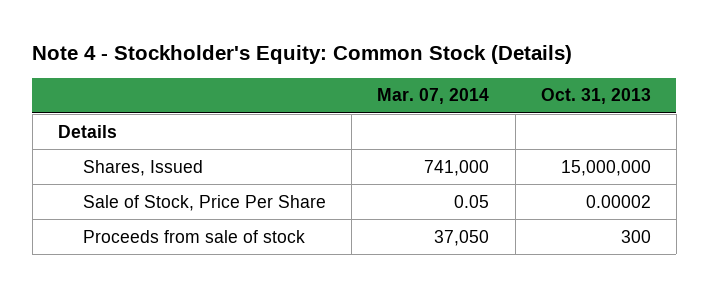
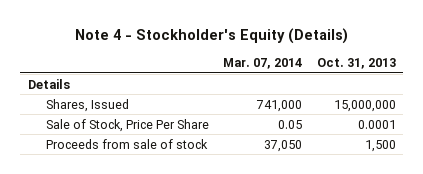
- Note 4 - Stockholder's Equity: Common Stock (Details)
+ Note 4 - Stockholder's Equity (Details)
- Sale of Stock, Price Per Share | 0.05 | 0.00002
- Proceeds from sale of stock | 37,050 | 300
+ Sale of Stock, Price Per Share | 0.05 | 0.0001
+ Proceeds from sale of stock | 37,050 | 1,500

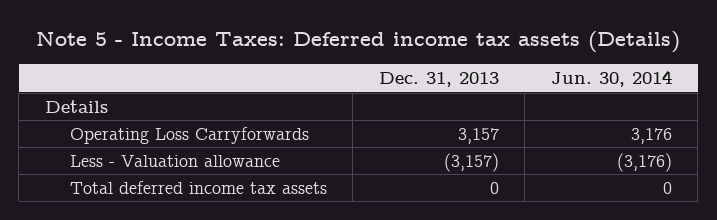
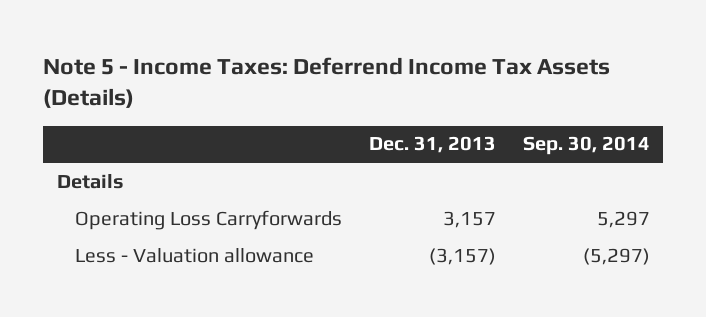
- Note 5 - Income Taxes: Deferred income tax assets (Details)
+ Note 5 - Income Taxes: Deferrend Income Tax Assets (Details)
- | Dec. 31, 2013 | Jun. 30, 2014
+ | Dec. 31, 2013 | Sep. 30, 2014
- Total deferred income tax assets | 0 | 0

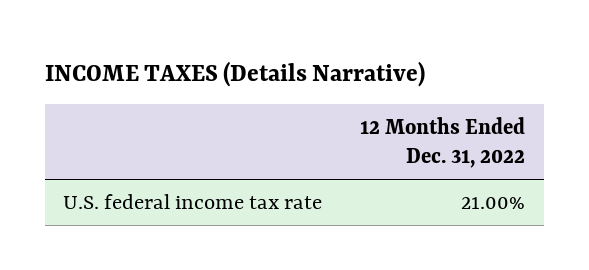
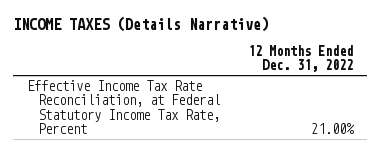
- U.S. federal income tax rate | 21.00%
+ Effective Income Tax Rate Reconciliation, at Federal Statutory Income Tax Rate, Percent | 21.00%

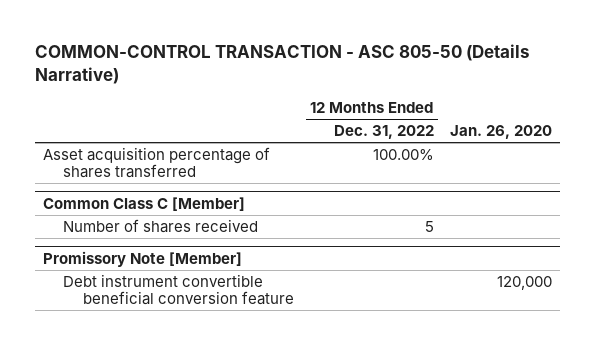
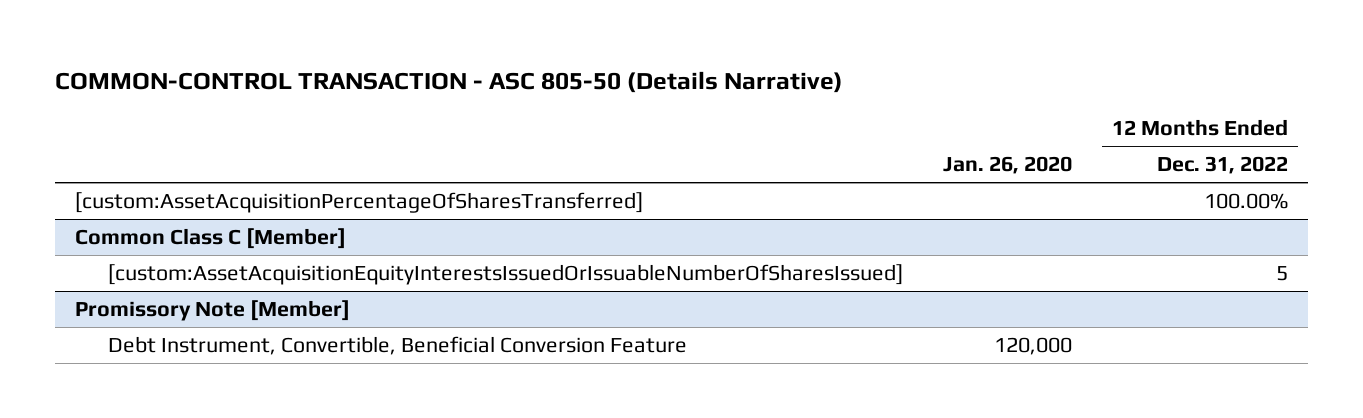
- | 12 Months Ended Dec. 31, 2022 | Jan. 26, 2020
+ | Jan. 26, 2020 | 12 Months Ended Dec. 31, 2022
- Asset acquisition percentage of shares transferred | 100.00% |
+ [custom:AssetAcquisitionPercentageOfSharesTransferred] | | 100.00%
@ Common Class C [Member]
- Number of shares received | 5 |
+ [custom:AssetAcquisitionEquityInterestsIssuedOrIssuableNumberOfSharesIssued] | | 5
@ Promissory Note [Member]
- Debt instrument convertible beneficial conversion feature | | 120,000
+ Debt Instrument, Convertible, Beneficial Conversion Feature | 120,000 |

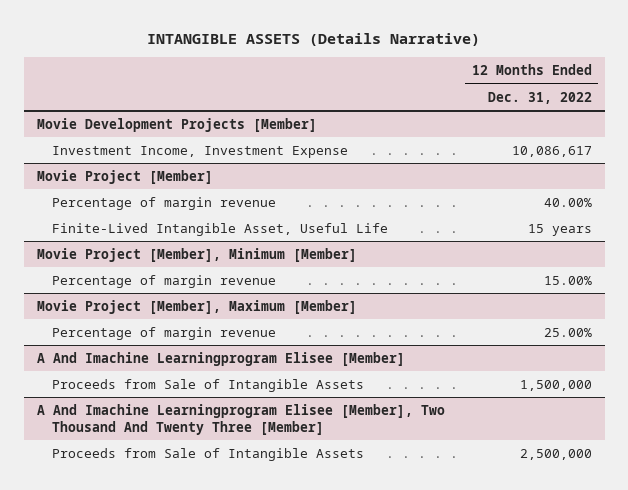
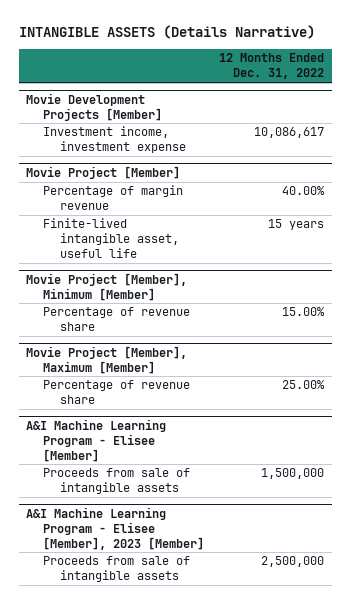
@ Movie Development Projects [Member]
- Investment Income, Investment Expense | 10,086,617
+ Investment income, investment expense | 10,086,617
@ Movie Project [Member]
- Finite-Lived Intangible Asset, Useful Life | 15 years
+ Finite-lived intangible asset, useful life | 15 years
@ Movie Project [Member], Minimum [Member]
- Percentage of margin revenue | 15.00%
+ Percentage of revenue share | 15.00%
@ Movie Project [Member], Maximum [Member]
- Percentage of margin revenue | 25.00%
- A And Imachine Learningprogram Elisee [Member]
- Proceeds from Sale of Intangible Assets | 1,500,000
- A And Imachine Learningprogram Elisee [Member], Two Thousand And Twenty Three [Member]
- Proceeds from Sale of Intangible Assets | 2,500,000
@ Movie Project [Member], Maximum [Member]
+ Percentage of revenue share | 25.00%
+ A&I Machine Learning Program - Elisee [Member]
+ Proceeds from sale of intangible assets | 1,500,000
+ A&I Machine Learning Program - Elisee [Member], 2023 [Member]
+ Proceeds from sale of intangible assets | 2,500,000

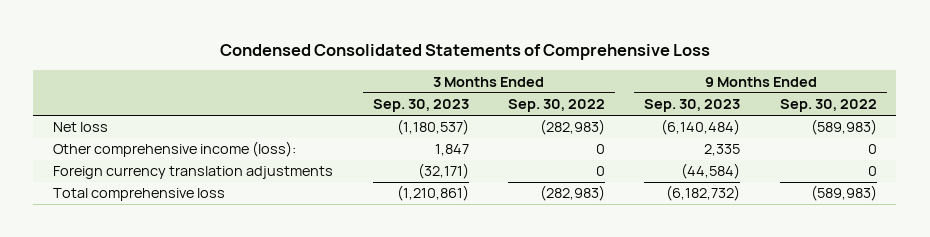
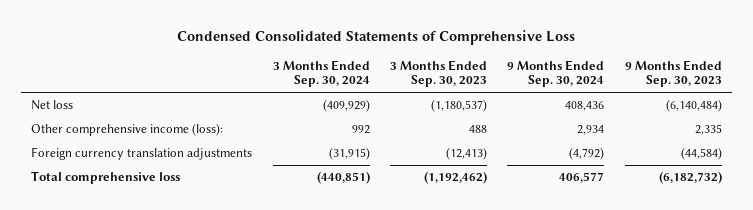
- | 3 Months Ended Sep. 30, 2023 | 3 Months Ended Sep. 30, 2022 | 9 Months Ended Sep. 30, 2023 | 9 Months Ended Sep. 30, 2022
+ | 3 Months Ended Sep. 30, 2024 | 3 Months Ended Sep. 30, 2023 | 9 Months Ended Sep. 30, 2024 | 9 Months Ended Sep. 30, 2023
- Other comprehensive income (loss): | 1,847 | 0 | 2,335 | 0
- Foreign currency translation adjustments | (32,171) | 0 | (44,584) | 0
- Total comprehensive loss | (1,210,861) | (282,983) | (6,182,732) | (589,983)
+ Other comprehensive income (loss): | 992 | 488 | 2,934 | 2,335
+ Foreign currency translation adjustments | (31,915) | (12,413) | (4,792) | (44,584)
+ Total comprehensive loss | (440,851) | (1,192,462) | 406,577 | (6,182,732)

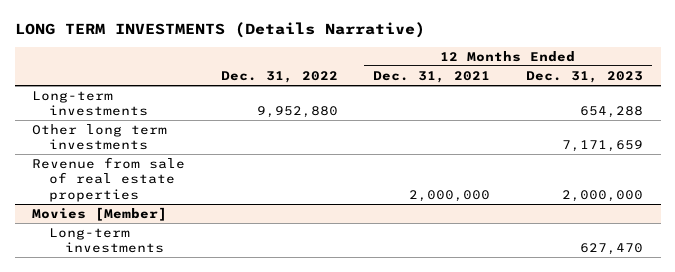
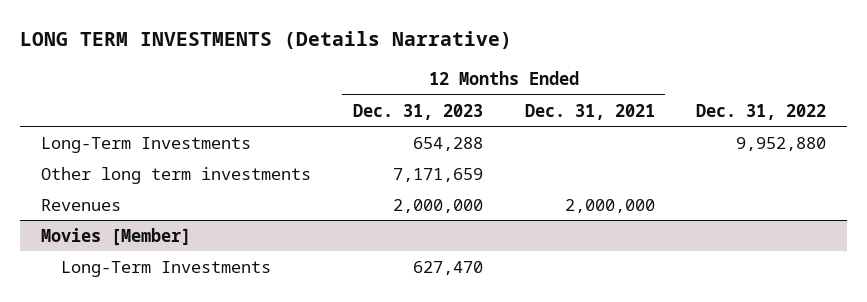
- | Dec. 31, 2022 | 12 Months Ended Dec. 31, 2021 | 12 Months Ended Dec. 31, 2023
+ | 12 Months Ended Dec. 31, 2023 | 12 Months Ended Dec. 31, 2021 | Dec. 31, 2022
- Long-term investments | 9,952,880 | | 654,288
+ Long-Term Investments | 654,288 | | 9,952,880
- Revenue from sale of real estate properties | | 2,000,000 | 2,000,000
+ Revenues | 2,000,000 | 2,000,000 |
@ Movies [Member]
- Long-term investments | | | 627,470
+ Long-Term Investments | 627,470 | |

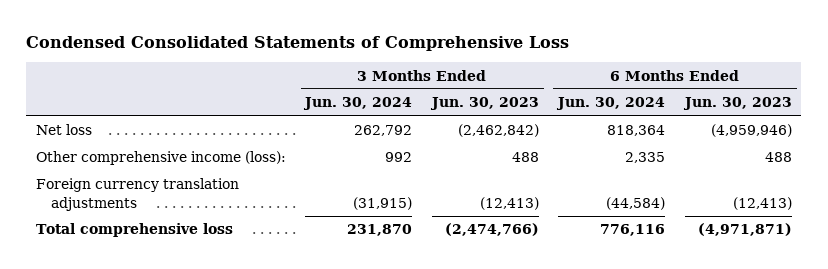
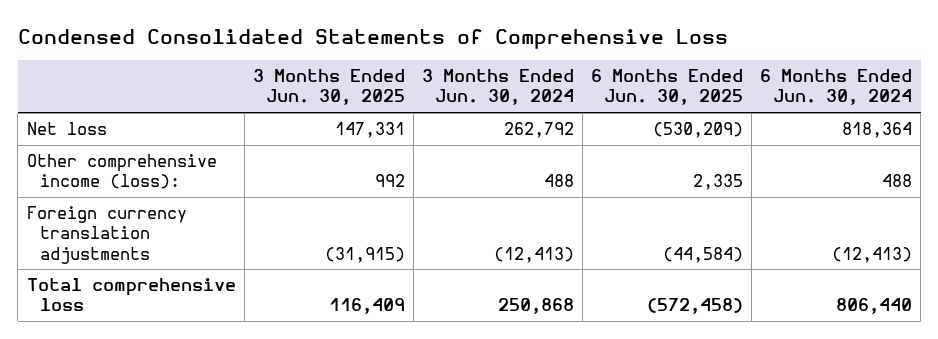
- | 3 Months Ended Jun. 30, 2024 | 3 Months Ended Jun. 30, 2023 | 6 Months Ended Jun. 30, 2024 | 6 Months Ended Jun. 30, 2023
+ | 3 Months Ended Jun. 30, 2025 | 3 Months Ended Jun. 30, 2024 | 6 Months Ended Jun. 30, 2025 | 6 Months Ended Jun. 30, 2024
- Other comprehensive income (loss): | 992 | 488 | 2,335 | 488
- Foreign currency translation adjustments | (31,915) | (12,413) | (44,584) | (12,413)
- Total comprehensive loss | 231,870 | (2,474,766) | 776,116 | (4,971,871)
+ Other comprehensive income (loss): | 992 | 488 | 2,335 | 488
+ Foreign currency translation adjustments | (31,915) | (12,413) | (44,584) | (12,413)
+ Total comprehensive loss | 116,409 | 250,868 | (572,458) | 806,440

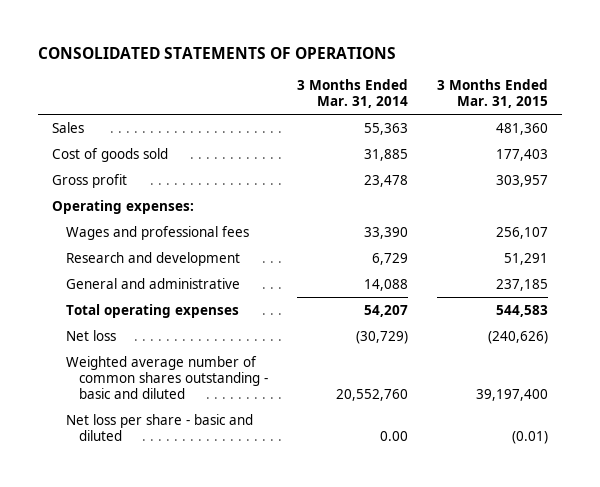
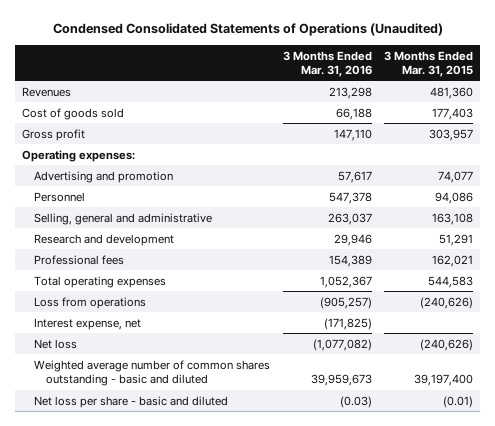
- CONSOLIDATED STATEMENTS OF OPERATIONS
+ Condensed Consolidated Statements of Operations (Unaudited)
- | 3 Months Ended Mar. 31, 2014 | 3 Months Ended Mar. 31, 2015
+ | 3 Months Ended Mar. 31, 2016 | 3 Months Ended Mar. 31, 2015
- Sales | 55,363 | 481,360
+ Revenues | 213,298 | 481,360
- Wages and professional fees | 33,390 | 256,107
+ Advertising and promotion | 57,617 | 74,077
+ Personnel | 547,378 | 94,086
+ Selling, general and administrative | 263,037 | 163,108
- General and administrative | 14,088 | 237,185
+ Professional fees | 154,389 | 162,021
+ Loss from operations | (905,257) | (240,626)
+ Interest expense, net | (171,825) |

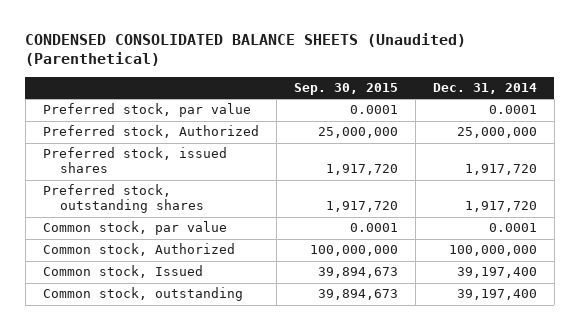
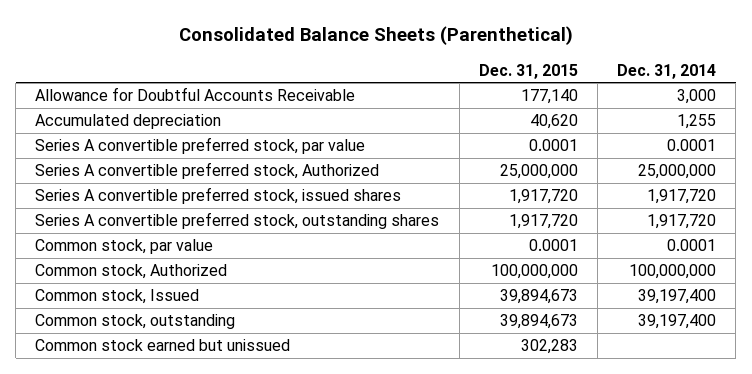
- CONDENSED CONSOLIDATED BALANCE SHEETS (Unaudited) (Parenthetical)
+ Consolidated Balance Sheets (Parenthetical)
- | Sep. 30, 2015 | Dec. 31, 2014
+ | Dec. 31, 2015 | Dec. 31, 2014
- Preferred stock, par value | 0.0001 | 0.0001
- Preferred stock, Authorized | 25,000,000 | 25,000,000
- Preferred stock, issued shares | 1,917,720 | 1,917,720
- Preferred stock, outstanding shares | 1,917,720 | 1,917,720
+ Allowance for Doubtful Accounts Receivable | 177,140 | 3,000
+ Accumulated depreciation | 40,620 | 1,255
+ Series A convertible preferred stock, par value | 0.0001 | 0.0001
+ Series A convertible preferred stock, Authorized | 25,000,000 | 25,000,000
+ Series A convertible preferred stock, issued shares | 1,917,720 | 1,917,720
+ Series A convertible preferred stock, outstanding shares | 1,917,720 | 1,917,720
+ Common stock earned but unissued | 302,283 |

